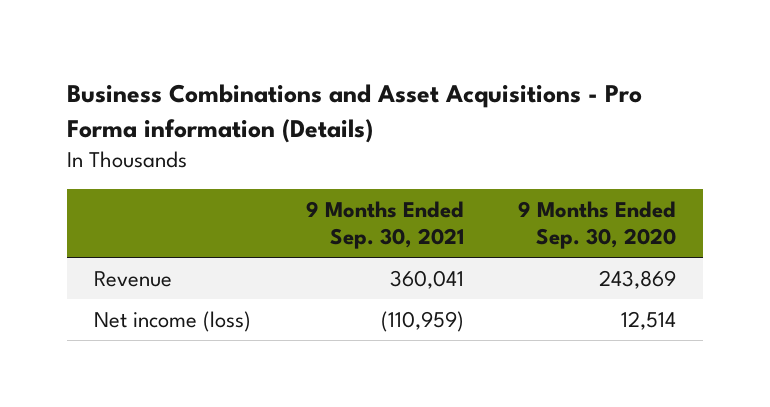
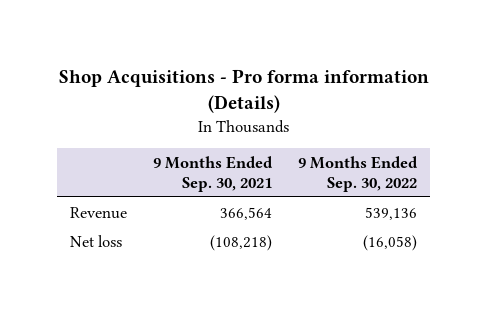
- Business Combinations and Asset Acquisitions - Pro Forma information (Details)
+ Shop Acquisitions - Pro forma information (Details)
- | 9 Months Ended Sep. 30, 2021 | 9 Months Ended Sep. 30, 2020
+ | 9 Months Ended Sep. 30, 2021 | 9 Months Ended Sep. 30, 2022
- Revenue | 360,041 | 243,869
- Net income (loss) | (110,959) | 12,514
+ Revenue | 366,564 | 539,136
+ Net loss | (108,218) | (16,058)

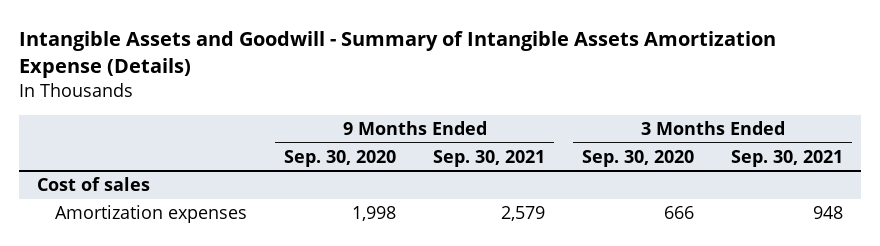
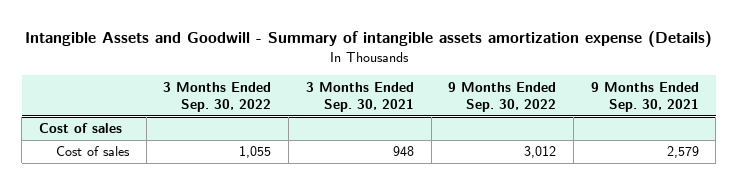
- Intangible Assets and Goodwill - Summary of Intangible Assets Amortization Expense (Details)
+ Intangible Assets and Goodwill - Summary of intangible assets amortization expense (Details)
- | 9 Months Ended Sep. 30, 2020 | 9 Months Ended Sep. 30, 2021 | 3 Months Ended Sep. 30, 2020 | 3 Months Ended Sep. 30, 2021
+ | 3 Months Ended Sep. 30, 2022 | 3 Months Ended Sep. 30, 2021 | 9 Months Ended Sep. 30, 2022 | 9 Months Ended Sep. 30, 2021
@ Cost of sales
- Amortization expenses | 1,998 | 2,579 | 666 | 948
+ Cost of sales | 1,055 | 948 | 3,012 | 2,579

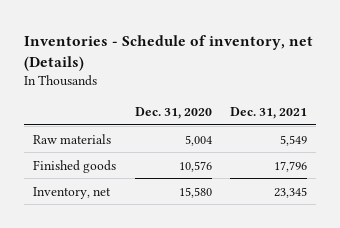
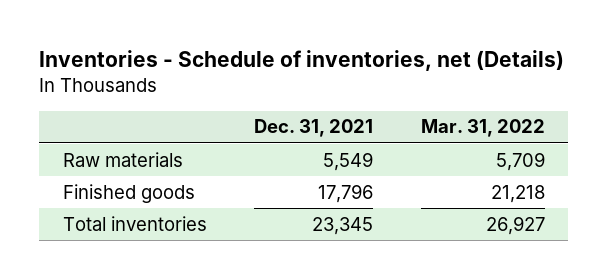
- Inventories - Schedule of inventory, net (Details)
+ Inventories - Schedule of inventories, net (Details)
- | Dec. 31, 2020 | Dec. 31, 2021
+ | Dec. 31, 2021 | Mar. 31, 2022
- Inventory, net | 15,580 | 23,345
+ Total inventories | 23,345 | 26,927

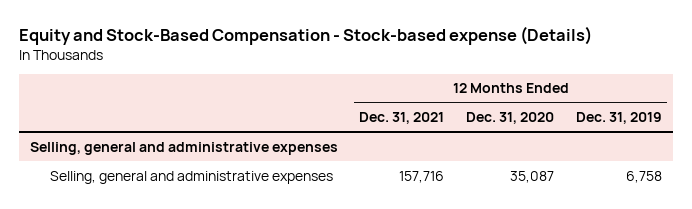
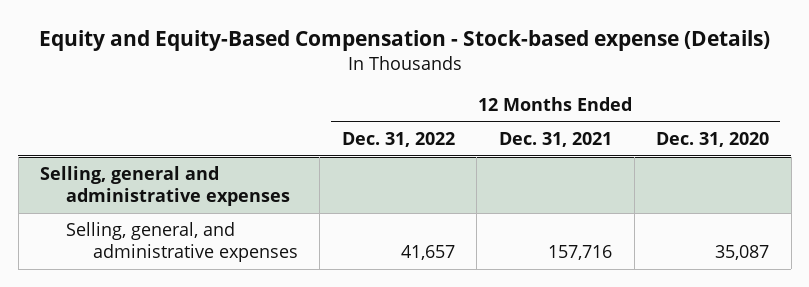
- Equity and Stock-Based Compensation - Stock-based expense (Details)
+ Equity and Equity-Based Compensation - Stock-based expense (Details)
- | 12 Months Ended Dec. 31, 2021 | 12 Months Ended Dec. 31, 2020 | 12 Months Ended Dec. 31, 2019
+ | 12 Months Ended Dec. 31, 2022 | 12 Months Ended Dec. 31, 2021 | 12 Months Ended Dec. 31, 2020
@ Selling, general and administrative expenses
- Selling, general and administrative expenses | 157,716 | 35,087 | 6,758
+ Selling, general, and administrative expenses | 41,657 | 157,716 | 35,087

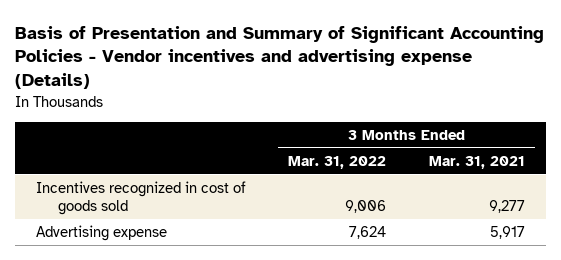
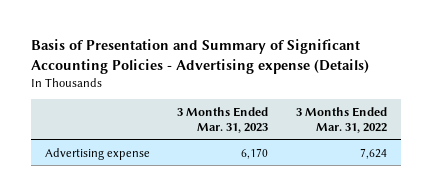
- Basis of Presentation and Summary of Significant Accounting Policies - Vendor incentives and advertising expense (Details)
+ Basis of Presentation and Summary of Significant Accounting Policies - Advertising expense (Details)
- | 3 Months Ended Mar. 31, 2022 | 3 Months Ended Mar. 31, 2021
+ | 3 Months Ended Mar. 31, 2023 | 3 Months Ended Mar. 31, 2022
- Incentives recognized in cost of goods sold | 9,006 | 9,277

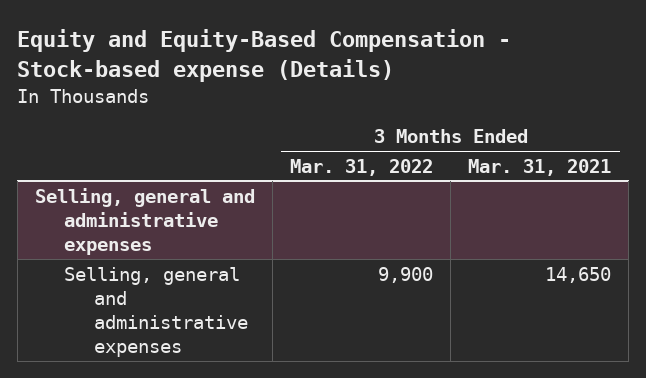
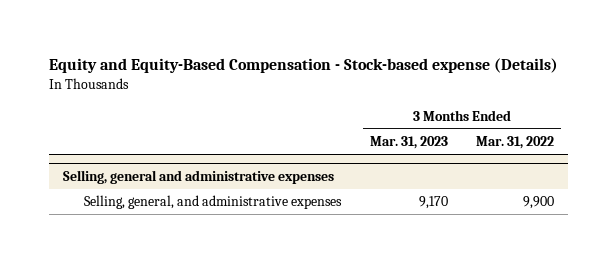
- | 3 Months Ended Mar. 31, 2022 | 3 Months Ended Mar. 31, 2021
+ | 3 Months Ended Mar. 31, 2023 | 3 Months Ended Mar. 31, 2022
@ Selling, general and administrative expenses
- Selling, general and administrative expenses | 9,900 | 14,650
+ Selling, general, and administrative expenses | 9,170 | 9,900

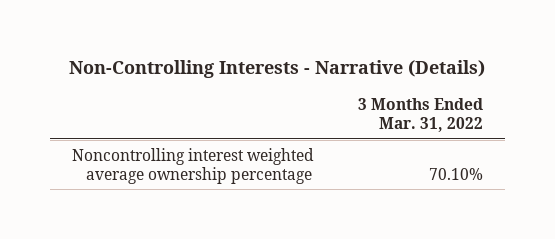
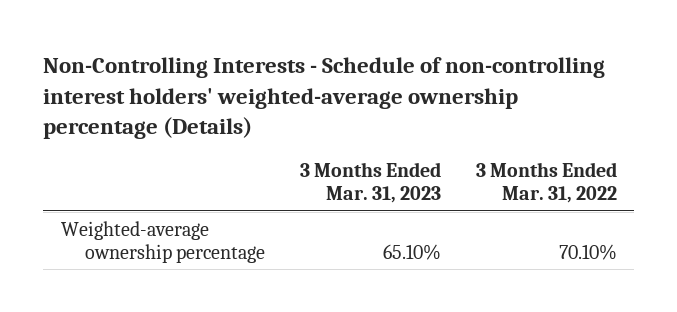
- Non-Controlling Interests - Narrative (Details)
+ Non-Controlling Interests - Schedule of non-controlling interest holders' weighted-average ownership percentage (Details)
- | 3 Months Ended Mar. 31, 2022
+ | 3 Months Ended Mar. 31, 2023 | 3 Months Ended Mar. 31, 2022
- Noncontrolling interest weighted average ownership percentage | 70.10%
+ Weighted-average ownership percentage | 65.10% | 70.10%

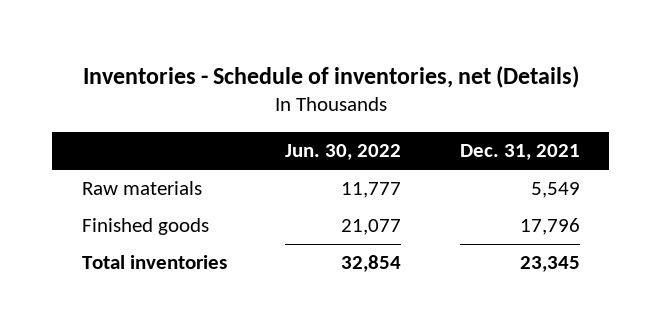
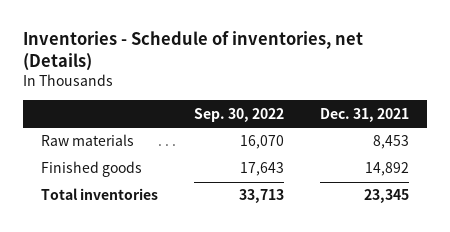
- | Jun. 30, 2022 | Dec. 31, 2021
+ | Sep. 30, 2022 | Dec. 31, 2021
- Raw materials | 11,777 | 5,549
- Finished goods | 21,077 | 17,796
+ Raw materials | 16,070 | 8,453
+ Finished goods | 17,643 | 14,892

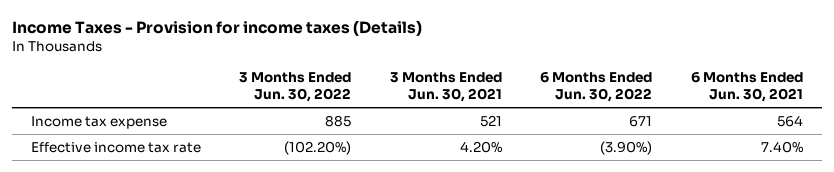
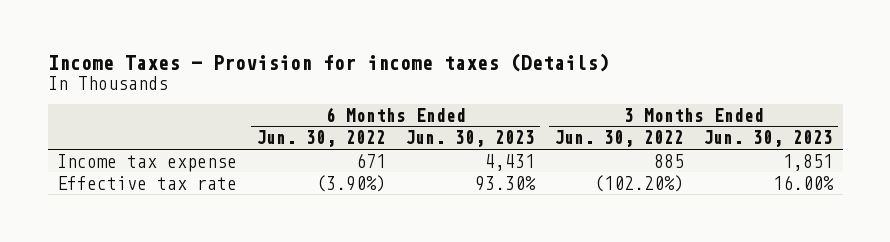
- | 3 Months Ended Jun. 30, 2022 | 3 Months Ended Jun. 30, 2021 | 6 Months Ended Jun. 30, 2022 | 6 Months Ended Jun. 30, 2021
+ | 6 Months Ended Jun. 30, 2022 | 6 Months Ended Jun. 30, 2023 | 3 Months Ended Jun. 30, 2022 | 3 Months Ended Jun. 30, 2023
- Effective income tax rate | (102.20%) | 4.20% | (3.90%) | 7.40%
+ Effective tax rate | (3.90%) | 93.30% | (102.20%) | 16.00%

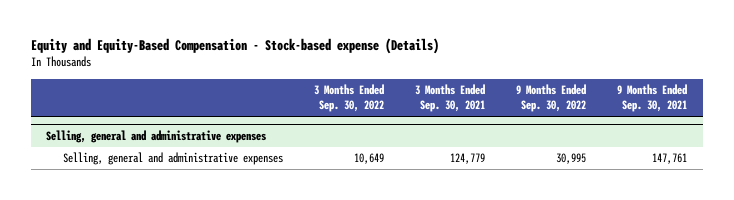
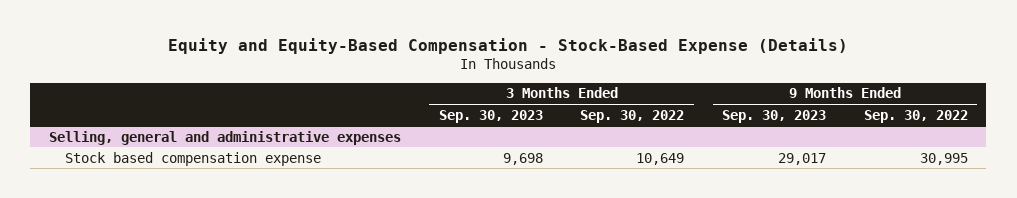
- Equity and Equity-Based Compensation - Stock-based expense (Details)
+ Equity and Equity-Based Compensation - Stock-Based Expense (Details)
- | 3 Months Ended Sep. 30, 2022 | 3 Months Ended Sep. 30, 2021 | 9 Months Ended Sep. 30, 2022 | 9 Months Ended Sep. 30, 2021
+ | 3 Months Ended Sep. 30, 2023 | 3 Months Ended Sep. 30, 2022 | 9 Months Ended Sep. 30, 2023 | 9 Months Ended Sep. 30, 2022
@ Selling, general and administrative expenses
- Selling, general and administrative expenses | 10,649 | 124,779 | 30,995 | 147,761
+ Stock based compensation expense | 9,698 | 10,649 | 29,017 | 30,995

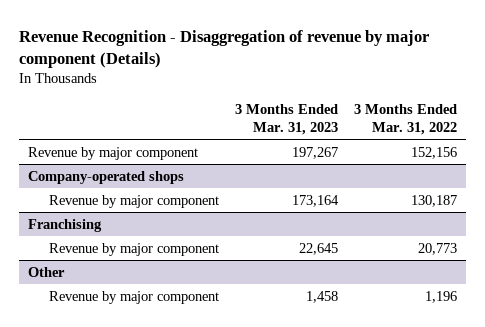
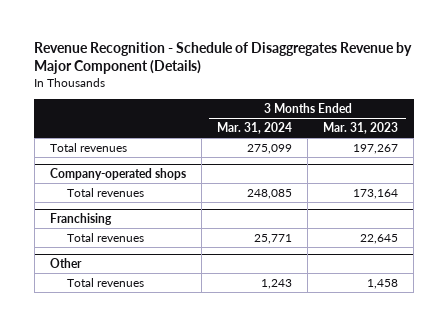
- Revenue Recognition - Disaggregation of revenue by major component (Details)
+ Revenue Recognition - Schedule of Disaggregates Revenue by Major Component (Details)
- | 3 Months Ended Mar. 31, 2023 | 3 Months Ended Mar. 31, 2022
+ | 3 Months Ended Mar. 31, 2024 | 3 Months Ended Mar. 31, 2023
- Revenue by major component | 197,267 | 152,156
+ Total revenues | 275,099 | 197,267
@ Company-operated shops
- Revenue by major component | 173,164 | 130,187
+ Total revenues | 248,085 | 173,164
@ Franchising
- Revenue by major component | 22,645 | 20,773
+ Total revenues | 25,771 | 22,645
@ Other
- Revenue by major component | 1,458 | 1,196
+ Total revenues | 1,243 | 1,458

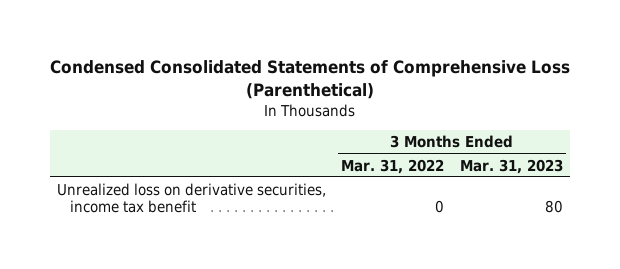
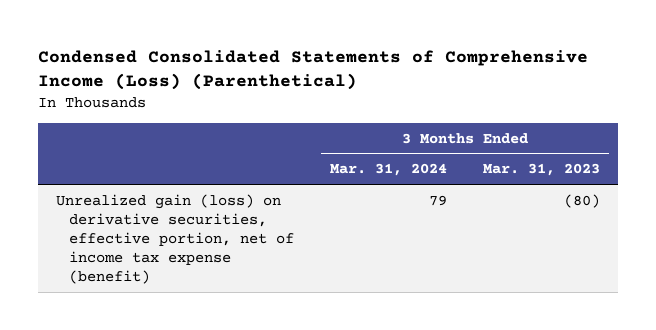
- Condensed Consolidated Statements of Comprehensive Loss (Parenthetical)
+ Condensed Consolidated Statements of Comprehensive Income (Loss) (Parenthetical)
- | 3 Months Ended Mar. 31, 2022 | 3 Months Ended Mar. 31, 2023
+ | 3 Months Ended Mar. 31, 2024 | 3 Months Ended Mar. 31, 2023
- Unrealized loss on derivative securities, income tax benefit | 0 | 80
+ Unrealized gain (loss) on derivative securities, effective portion, net of income tax expense (benefit) | 79 | (80)

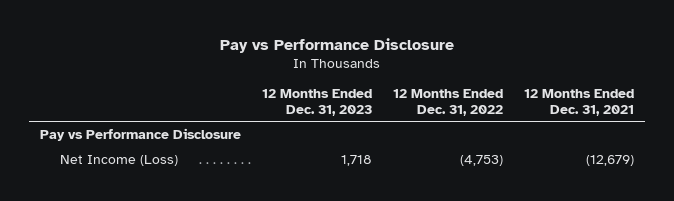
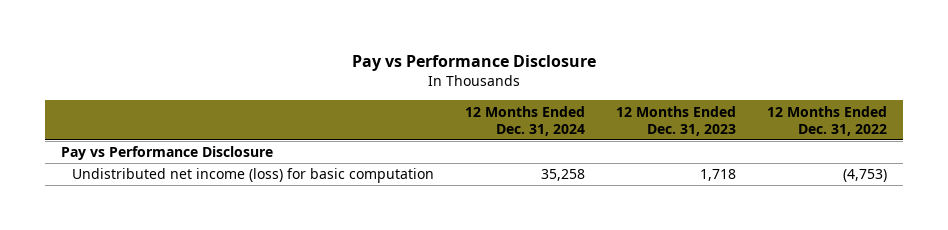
- | 12 Months Ended Dec. 31, 2023 | 12 Months Ended Dec. 31, 2022 | 12 Months Ended Dec. 31, 2021
+ | 12 Months Ended Dec. 31, 2024 | 12 Months Ended Dec. 31, 2023 | 12 Months Ended Dec. 31, 2022
- Net Income (Loss) | 1,718 | (4,753) | (12,679)
+ Undistributed net income (loss) for basic computation | 35,258 | 1,718 | (4,753)

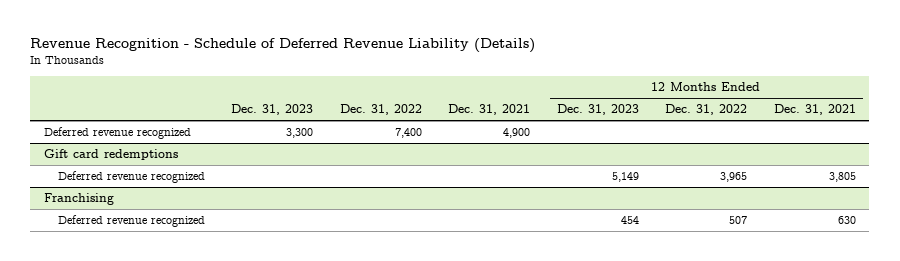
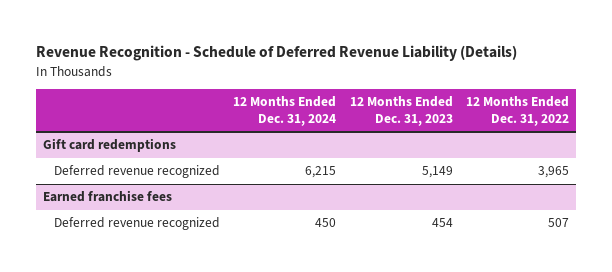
- | Dec. 31, 2023 | Dec. 31, 2022 | Dec. 31, 2021 | 12 Months Ended Dec. 31, 2023 | 12 Months Ended Dec. 31, 2022 | 12 Months Ended Dec. 31, 2021
+ | 12 Months Ended Dec. 31, 2024 | 12 Months Ended Dec. 31, 2023 | 12 Months Ended Dec. 31, 2022
- Deferred revenue recognized | 3,300 | 7,400 | 4,900 | | |
- Franchising
+ Earned franchise fees

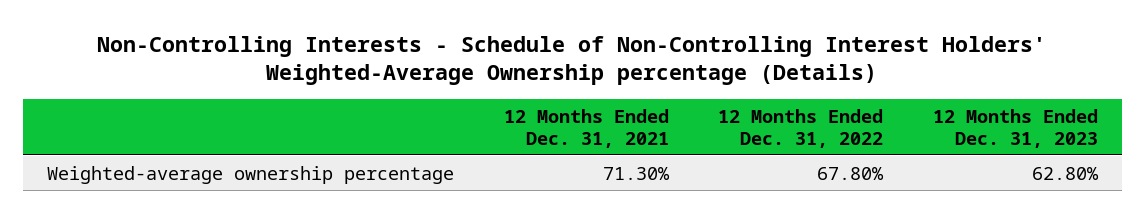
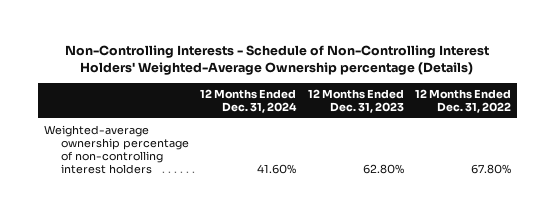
- | 12 Months Ended Dec. 31, 2021 | 12 Months Ended Dec. 31, 2022 | 12 Months Ended Dec. 31, 2023
+ | 12 Months Ended Dec. 31, 2024 | 12 Months Ended Dec. 31, 2023 | 12 Months Ended Dec. 31, 2022
- Weighted-average ownership percentage | 71.30% | 67.80% | 62.80%
+ Weighted-average ownership percentage of non-controlling interest holders | 41.60% | 62.80% | 67.80%

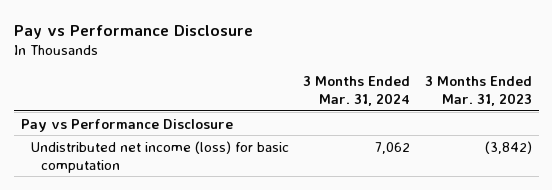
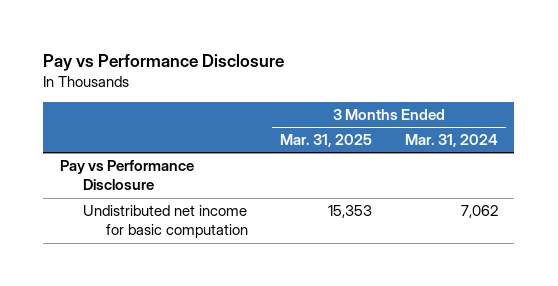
- | 3 Months Ended Mar. 31, 2024 | 3 Months Ended Mar. 31, 2023
+ | 3 Months Ended Mar. 31, 2025 | 3 Months Ended Mar. 31, 2024
- Undistributed net income (loss) for basic computation | 7,062 | (3,842)
+ Undistributed net income for basic computation | 15,353 | 7,062

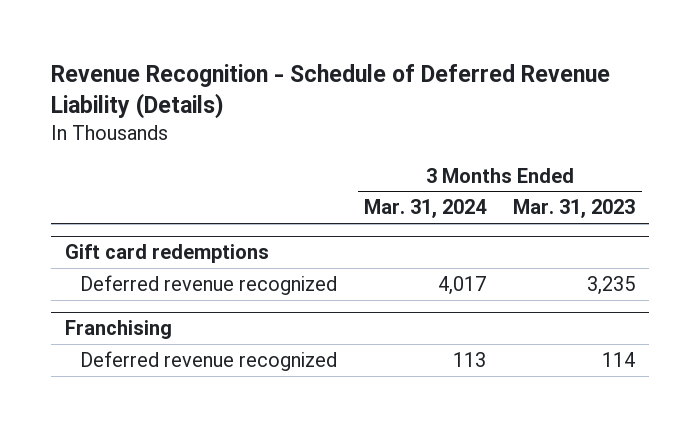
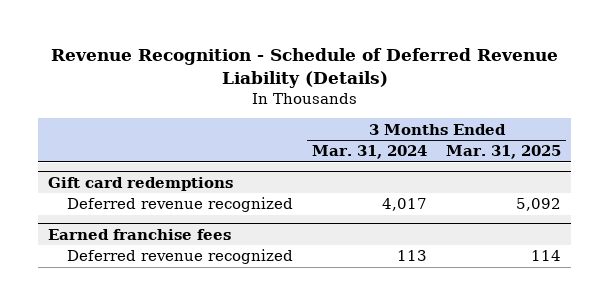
- | 3 Months Ended Mar. 31, 2024 | 3 Months Ended Mar. 31, 2023
+ | 3 Months Ended Mar. 31, 2024 | 3 Months Ended Mar. 31, 2025
- Franchising
+ Earned franchise fees

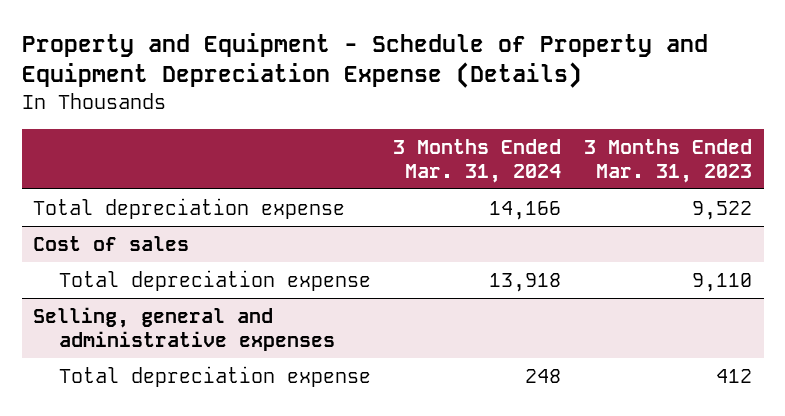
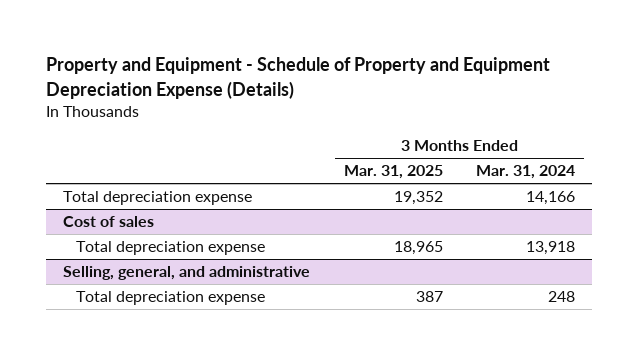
- | 3 Months Ended Mar. 31, 2024 | 3 Months Ended Mar. 31, 2023
+ | 3 Months Ended Mar. 31, 2025 | 3 Months Ended Mar. 31, 2024
- Selling, general and administrative expenses
+ Selling, general, and administrative

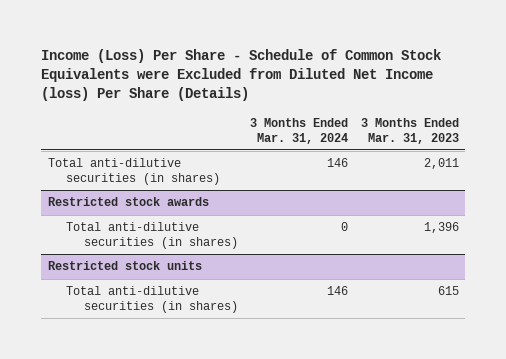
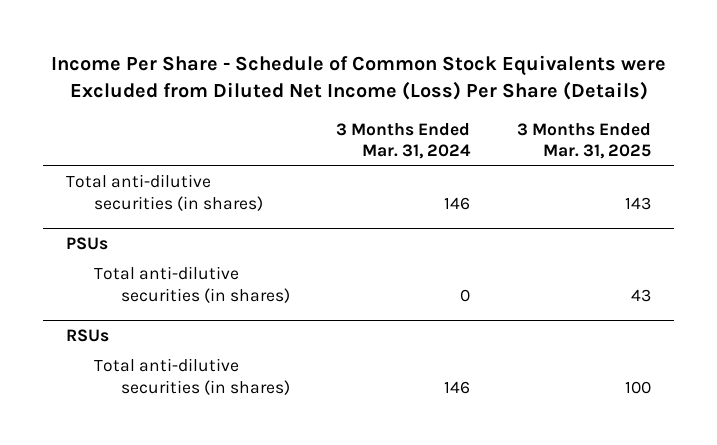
- Income (Loss) Per Share - Schedule of Common Stock Equivalents were Excluded from Diluted Net Income (loss) Per Share (Details)
+ Income Per Share - Schedule of Common Stock Equivalents were Excluded from Diluted Net Income (Loss) Per Share (Details)
- | 3 Months Ended Mar. 31, 2024 | 3 Months Ended Mar. 31, 2023
+ | 3 Months Ended Mar. 31, 2024 | 3 Months Ended Mar. 31, 2025
- Restricted stock awards
+ PSUs
- Restricted stock units
+ RSUs

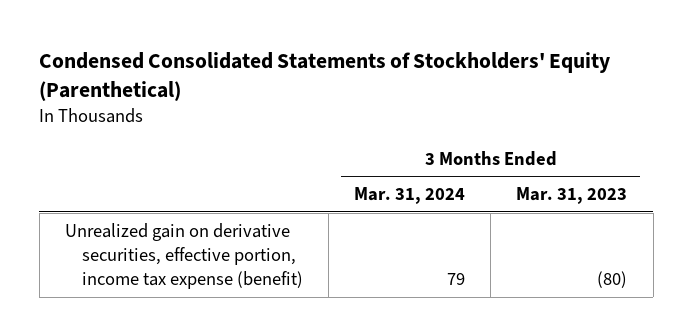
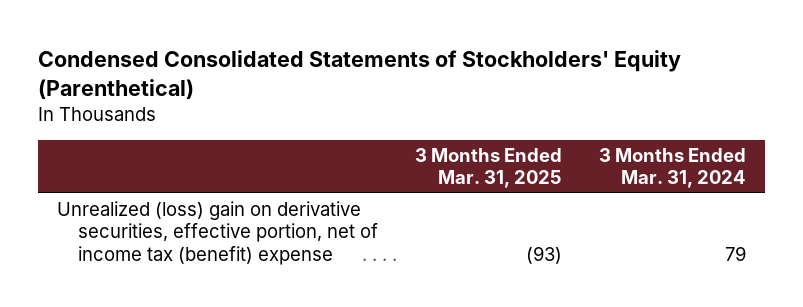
- | 3 Months Ended Mar. 31, 2024 | 3 Months Ended Mar. 31, 2023
+ | 3 Months Ended Mar. 31, 2025 | 3 Months Ended Mar. 31, 2024
- Unrealized gain on derivative securities, effective portion, income tax expense (benefit) | 79 | (80)
+ Unrealized (loss) gain on derivative securities, effective portion, net of income tax (benefit) expense | (93) | 79

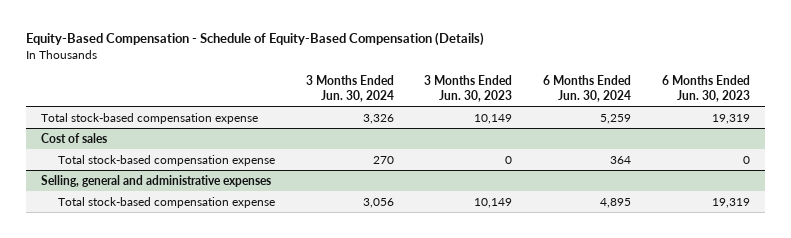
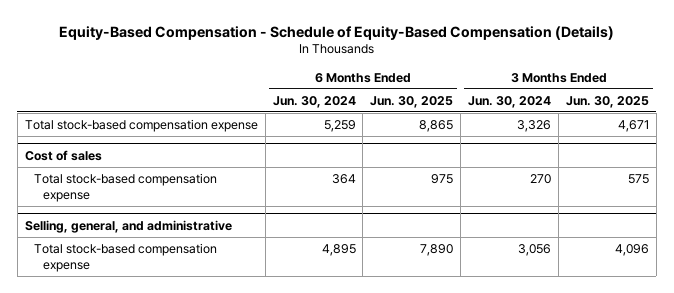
- | 3 Months Ended Jun. 30, 2024 | 3 Months Ended Jun. 30, 2023 | 6 Months Ended Jun. 30, 2024 | 6 Months Ended Jun. 30, 2023
+ | 6 Months Ended Jun. 30, 2024 | 6 Months Ended Jun. 30, 2025 | 3 Months Ended Jun. 30, 2024 | 3 Months Ended Jun. 30, 2025
- Selling, general and administrative expenses
+ Selling, general, and administrative

